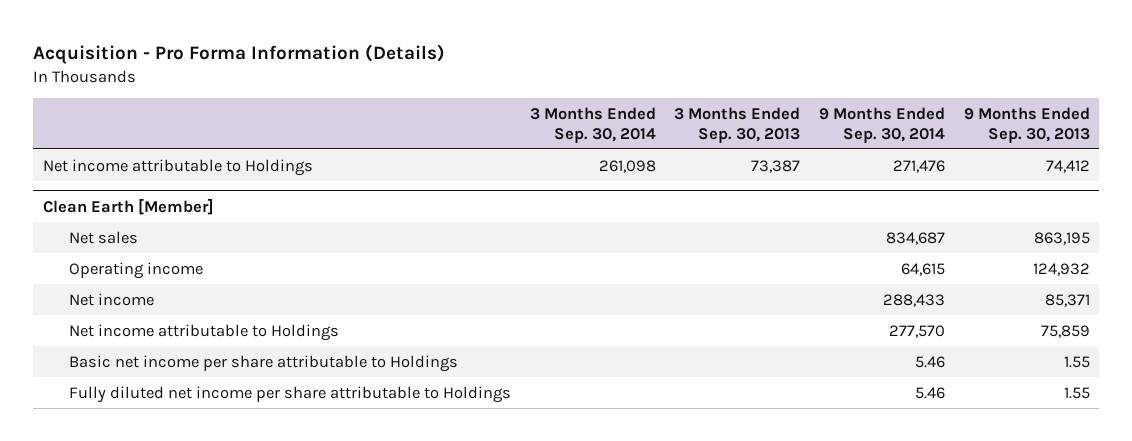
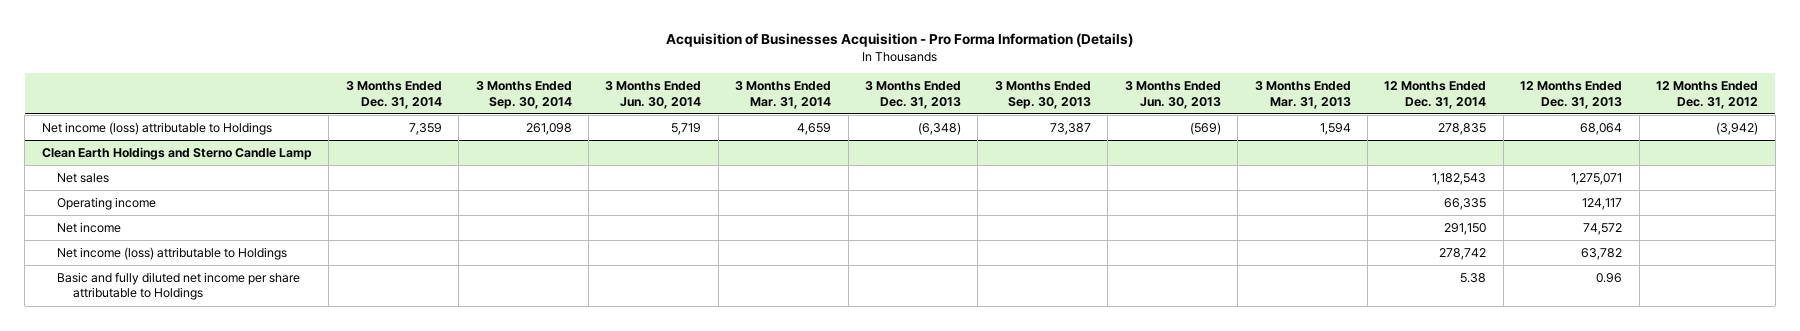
- Acquisition - Pro Forma Information (Details)
+ Acquisition of Businesses Acquisition - Pro Forma Information (Details)
- | 3 Months Ended Sep. 30, 2014 | 3 Months Ended Sep. 30, 2013 | 9 Months Ended Sep. 30, 2014 | 9 Months Ended Sep. 30, 2013
+ | 3 Months Ended Dec. 31, 2014 | 3 Months Ended Sep. 30, 2014 | 3 Months Ended Jun. 30, 2014 | 3 Months Ended Mar. 31, 2014 | 3 Months Ended Dec. 31, 2013 | 3 Months Ended Sep. 30, 2013 | 3 Months Ended Jun. 30, 2013 | 3 Months Ended Mar. 31, 2013 | 12 Months Ended Dec. 31, 2014 | 12 Months Ended Dec. 31, 2013 | 12 Months Ended Dec. 31, 2012
- Net income attributable to Holdings | 261,098 | 73,387 | 271,476 | 74,412
- Clean Earth [Member]
+ Net income (loss) attributable to Holdings | 7,359 | 261,098 | 5,719 | 4,659 | (6,348) | 73,387 | (569) | 1,594 | 278,835 | 68,064 | (3,942)
+ Clean Earth Holdings and Sterno Candle Lamp
- Net income attributable to Holdings | | | 277,570 | 75,859
- Basic net income per share attributable to Holdings | | | 5.46 | 1.55
- Fully diluted net income per share attributable to Holdings | | | 5.46 | 1.55
+ Net income (loss) attributable to Holdings | | | | | | | | | 278,742 | 63,782 |
+ Basic and fully diluted net income per share attributable to Holdings | | | | | | | | | 5.38 | 0.96 |

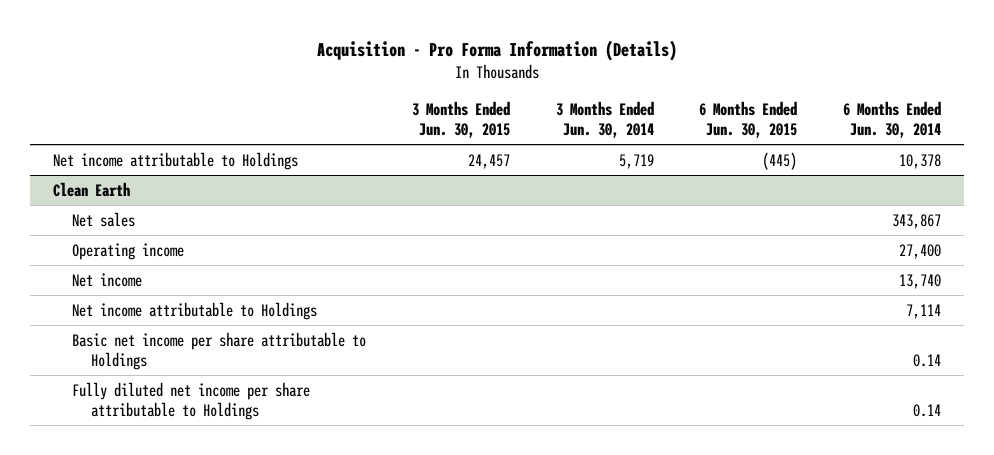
- Acquisition of Businesses Acquisition - Pro Forma Information (Details)
+ Acquisition - Pro Forma Information (Details)
- | 3 Months Ended Dec. 31, 2014 | 3 Months Ended Sep. 30, 2014 | 3 Months Ended Jun. 30, 2014 | 3 Months Ended Mar. 31, 2014 | 3 Months Ended Dec. 31, 2013 | 3 Months Ended Sep. 30, 2013 | 3 Months Ended Jun. 30, 2013 | 3 Months Ended Mar. 31, 2013 | 12 Months Ended Dec. 31, 2014 | 12 Months Ended Dec. 31, 2013 | 12 Months Ended Dec. 31, 2012
+ | 3 Months Ended Jun. 30, 2015 | 3 Months Ended Jun. 30, 2014 | 6 Months Ended Jun. 30, 2015 | 6 Months Ended Jun. 30, 2014
- Net income (loss) attributable to Holdings | 7,359 | 261,098 | 5,719 | 4,659 | (6,348) | 73,387 | (569) | 1,594 | 278,835 | 68,064 | (3,942)
- Clean Earth Holdings and Sterno Candle Lamp
- Net sales | | | | | | | | | 1,182,543 | 1,275,071 |
- Operating income | | | | | | | | | 66,335 | 124,117 |
- Net income | | | | | | | | | 291,150 | 74,572 |
- Net income (loss) attributable to Holdings | | | | | | | | | 278,742 | 63,782 |
- Basic and fully diluted net income per share attributable to Holdings | | | | | | | | | 5.38 | 0.96 |
+ Net income attributable to Holdings | 24,457 | 5,719 | (445) | 10,378
+ Clean Earth
+ Net sales | | | | 343,867
+ Operating income | | | | 27,400
+ Net income | | | | 13,740
+ Net income attributable to Holdings | | | | 7,114
+ Basic net income per share attributable to Holdings | | | | 0.14
+ Fully diluted net income per share attributable to Holdings | | | | 0.14

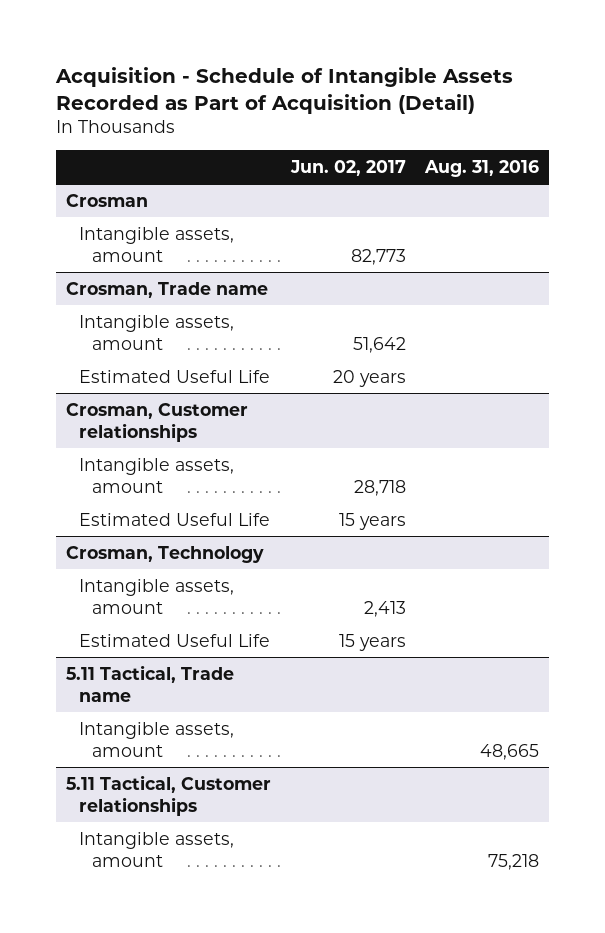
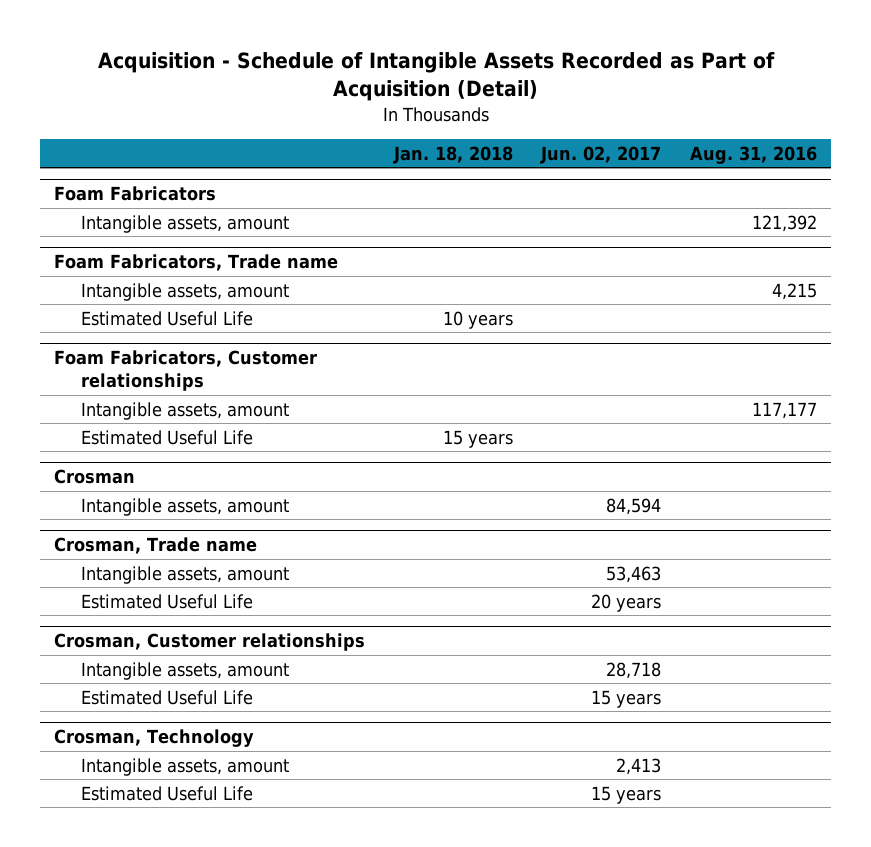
- | Jun. 02, 2017 | Aug. 31, 2016
+ | Jan. 18, 2018 | Jun. 02, 2017 | Aug. 31, 2016
+ Foam Fabricators
+ Intangible assets, amount | | | 121,392
+ Foam Fabricators, Trade name
+ Intangible assets, amount | | | 4,215
+ Estimated Useful Life | 10 years | |
+ Foam Fabricators, Customer relationships
+ Intangible assets, amount | | | 117,177
+ Estimated Useful Life | 15 years | |
@ Crosman
- Intangible assets, amount | 82,773 |
+ Intangible assets, amount | | 84,594 |
@ Crosman, Trade name
- Intangible assets, amount | 51,642 |
+ Intangible assets, amount | | 53,463 |
- 5.11 Tactical, Trade name
- Intangible assets, amount | | 48,665
- 5.11 Tactical, Customer relationships
- Intangible assets, amount | | 75,218

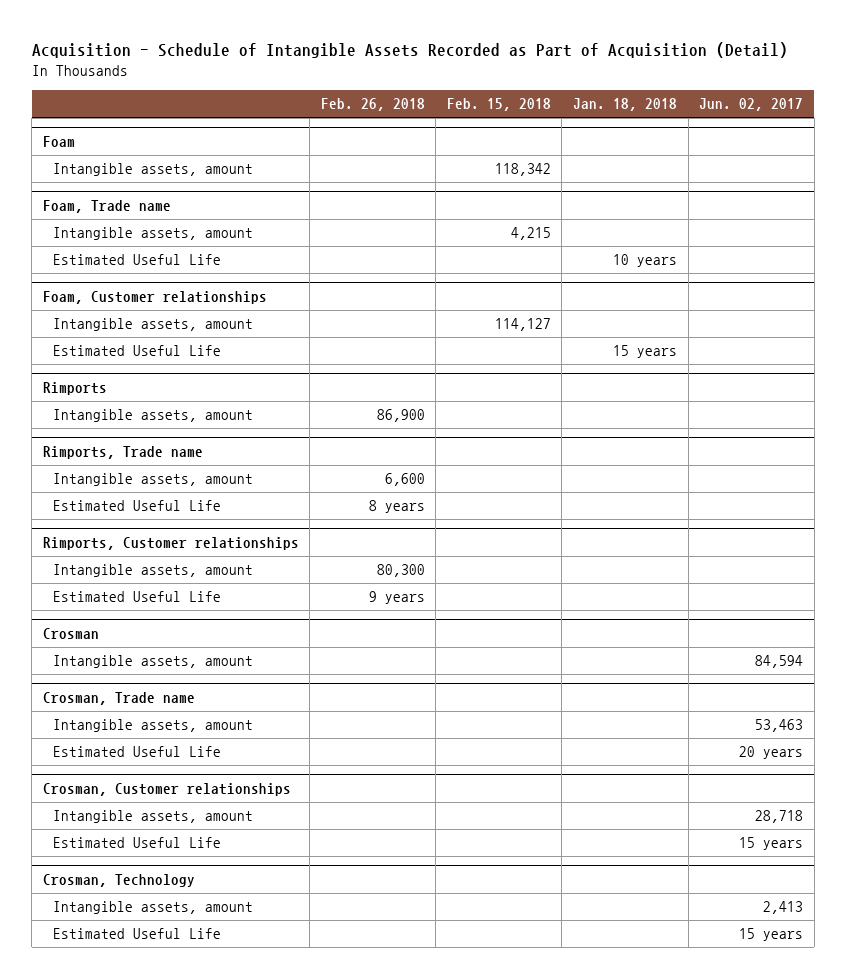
- | Jan. 18, 2018 | Jun. 02, 2017 | Aug. 31, 2016
+ | Feb. 26, 2018 | Feb. 15, 2018 | Jan. 18, 2018 | Jun. 02, 2017
- Foam Fabricators
+ Foam
- Foam Fabricators, Trade name
+ Foam, Trade name
- Foam Fabricators, Customer relationships
+ Foam, Customer relationships
+ Rimports
+ Intangible assets, amount | 86,900 | | |
+ Rimports, Trade name
+ Intangible assets, amount | 6,600 | | |
+ Estimated Useful Life | 8 years | | |
+ Rimports, Customer relationships
+ Intangible assets, amount | 80,300 | | |
+ Estimated Useful Life | 9 years | | |

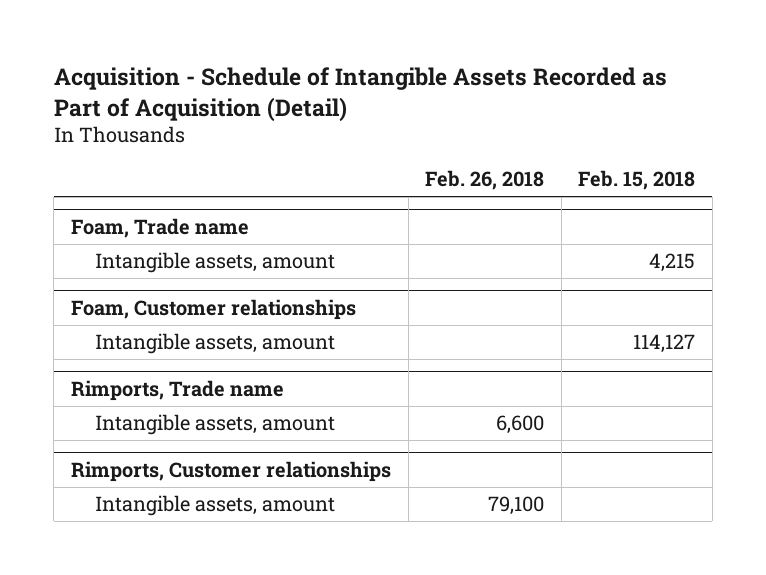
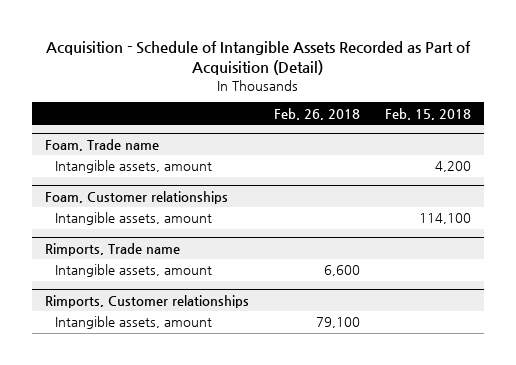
@ Foam, Trade name
- Intangible assets, amount | | 4,215
+ Intangible assets, amount | | 4,200
@ Foam, Customer relationships
- Intangible assets, amount | | 114,127
+ Intangible assets, amount | | 114,100

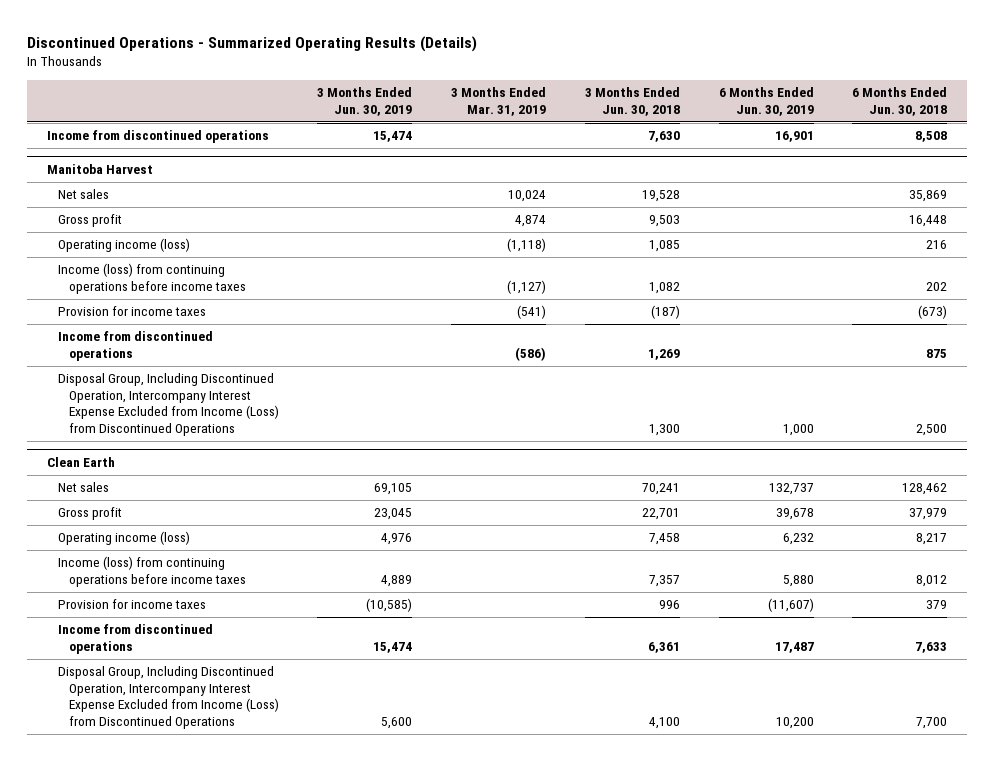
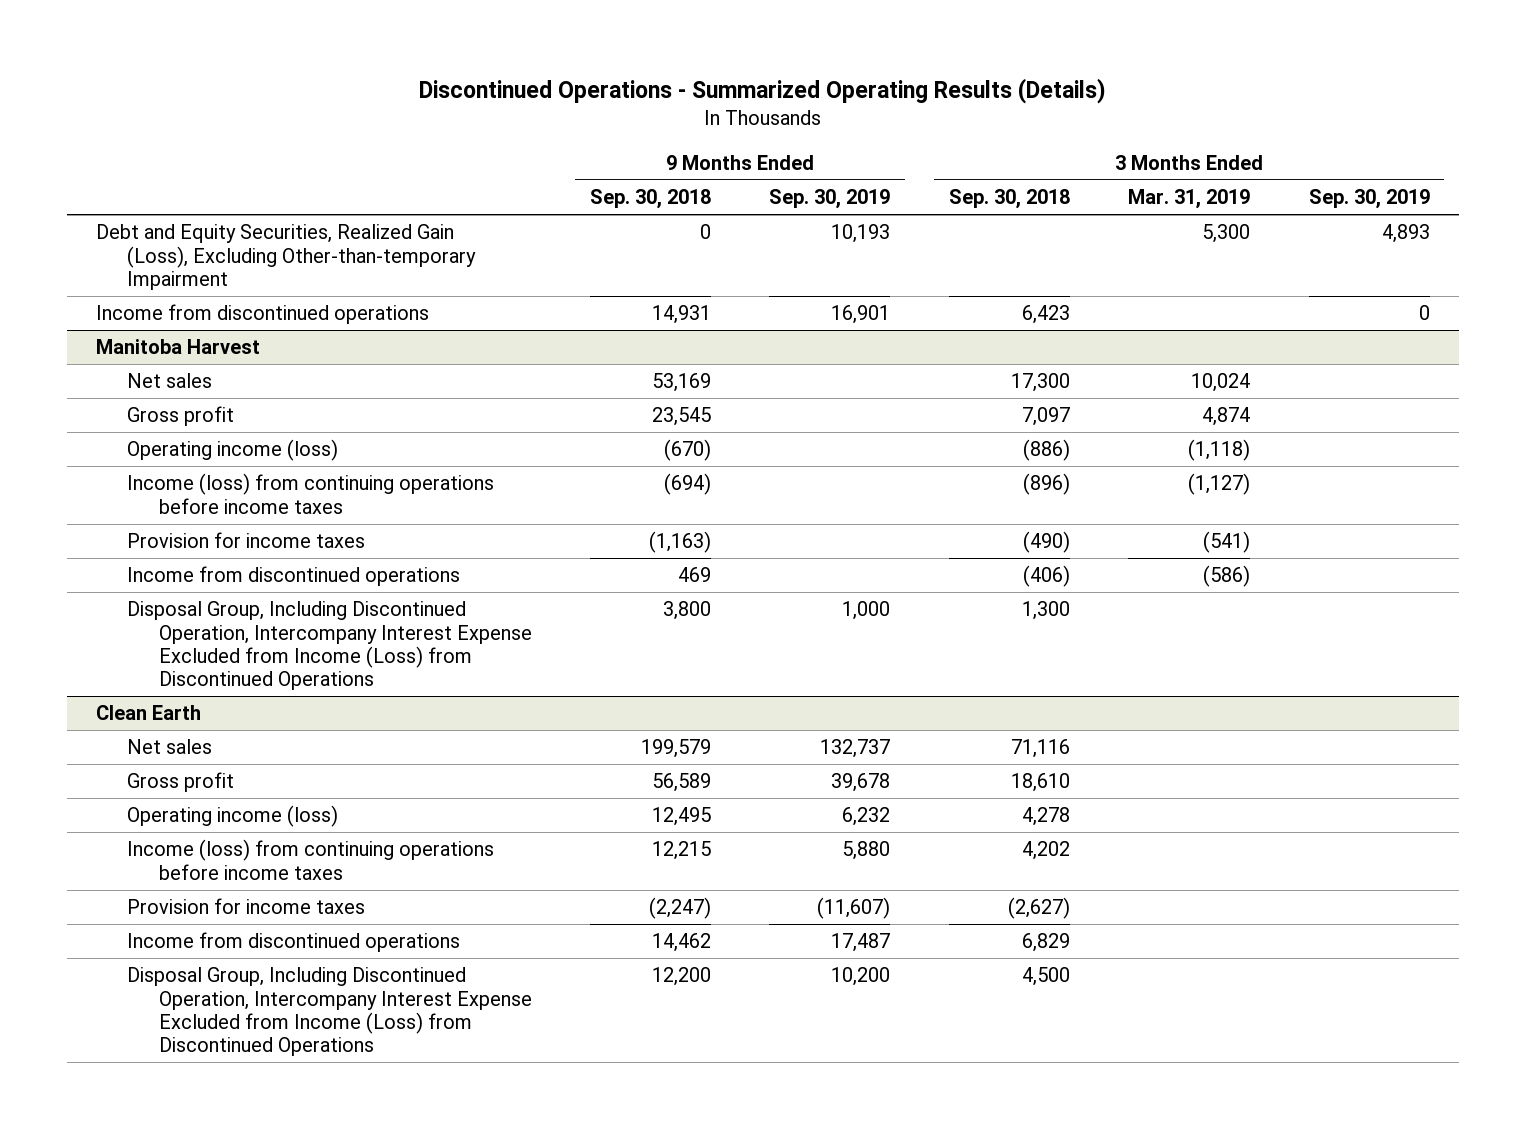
- | 3 Months Ended Jun. 30, 2019 | 3 Months Ended Mar. 31, 2019 | 3 Months Ended Jun. 30, 2018 | 6 Months Ended Jun. 30, 2019 | 6 Months Ended Jun. 30, 2018
+ | 9 Months Ended Sep. 30, 2018 | 9 Months Ended Sep. 30, 2019 | 3 Months Ended Sep. 30, 2018 | 3 Months Ended Mar. 31, 2019 | 3 Months Ended Sep. 30, 2019
+ Debt and Equity Securities, Realized Gain (Loss), Excluding Other-than-temporary Impairment | 0 | 10,193 | | 5,300 | 4,893

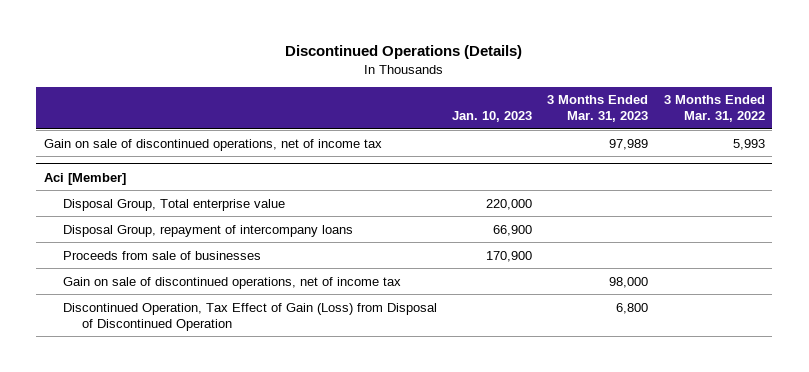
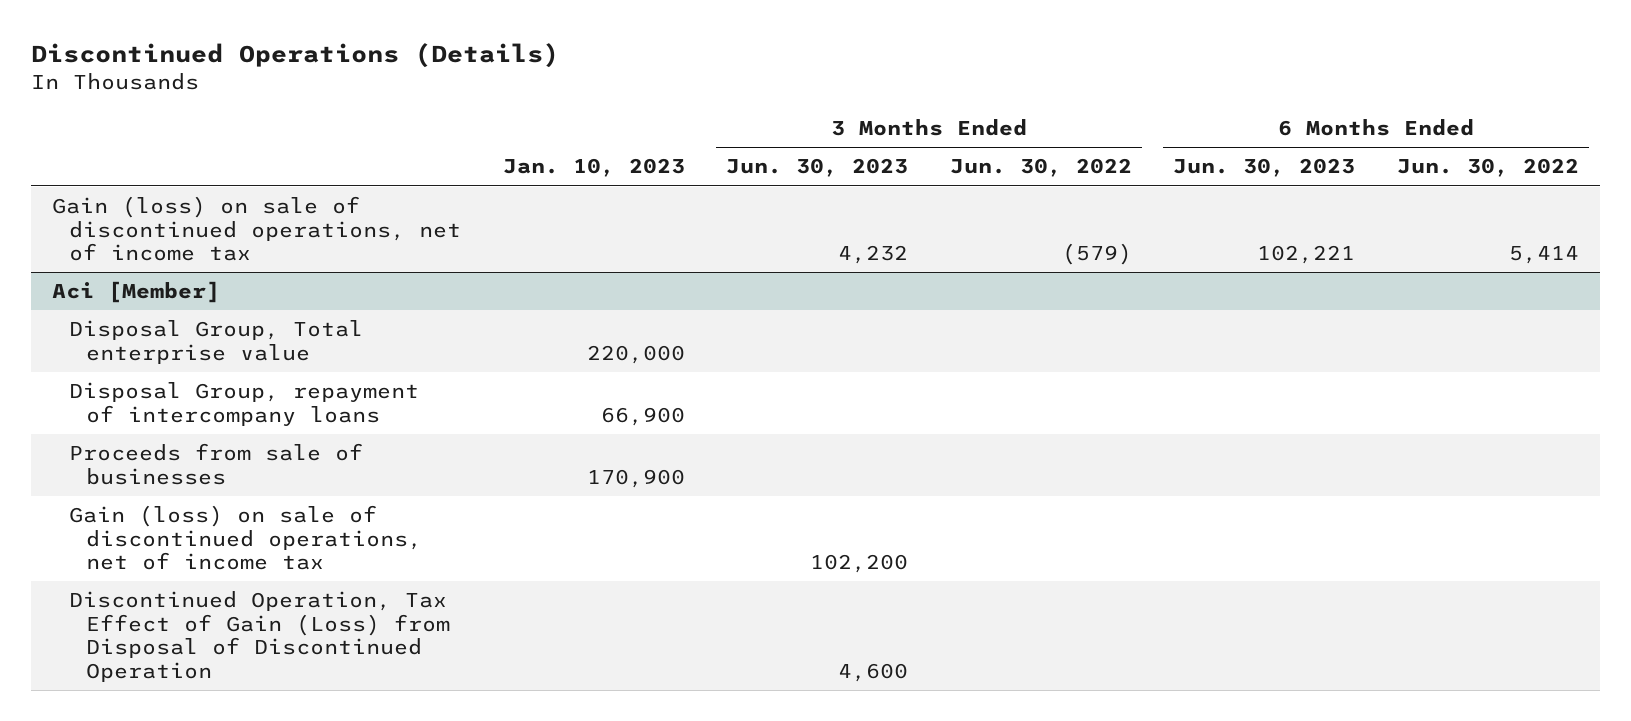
- | Jan. 10, 2023 | 3 Months Ended Mar. 31, 2023 | 3 Months Ended Mar. 31, 2022
+ | Jan. 10, 2023 | 3 Months Ended Jun. 30, 2023 | 3 Months Ended Jun. 30, 2022 | 6 Months Ended Jun. 30, 2023 | 6 Months Ended Jun. 30, 2022
- Gain on sale of discontinued operations, net of income tax | | 97,989 | 5,993
+ Gain (loss) on sale of discontinued operations, net of income tax | | 4,232 | (579) | 102,221 | 5,414
@ Aci [Member]
- Gain on sale of discontinued operations, net of income tax | | 98,000 |
+ Gain (loss) on sale of discontinued operations, net of income tax | | 102,200 | | |

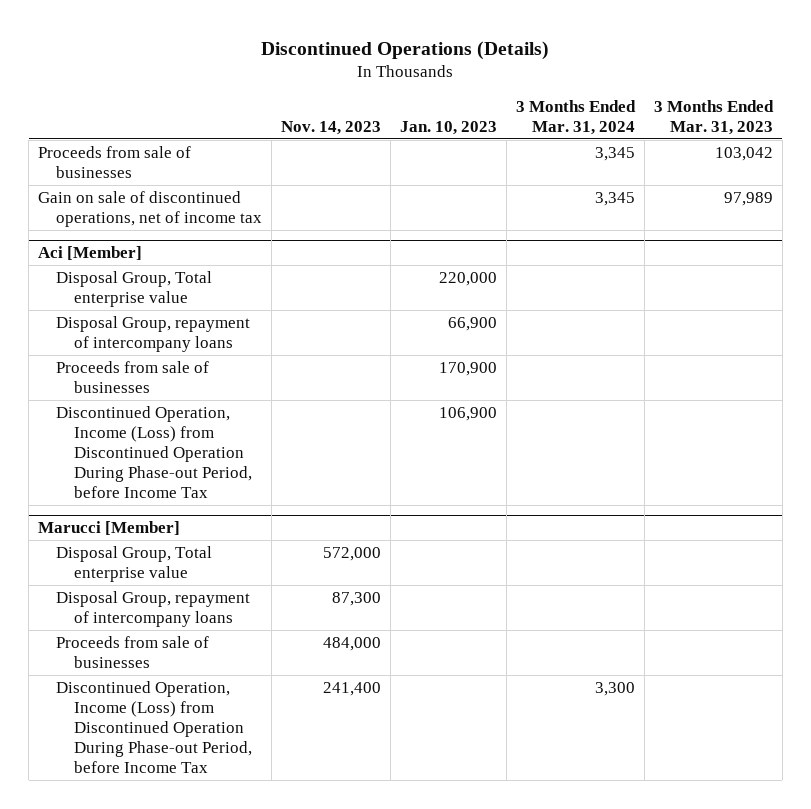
- | Jan. 10, 2023 | 3 Months Ended Jun. 30, 2023 | 3 Months Ended Jun. 30, 2022 | 6 Months Ended Jun. 30, 2023 | 6 Months Ended Jun. 30, 2022
+ | Nov. 14, 2023 | Jan. 10, 2023 | 3 Months Ended Mar. 31, 2024 | 3 Months Ended Mar. 31, 2023
- Gain (loss) on sale of discontinued operations, net of income tax | | 4,232 | (579) | 102,221 | 5,414
+ Proceeds from sale of businesses | | | 3,345 | 103,042
+ Gain on sale of discontinued operations, net of income tax | | | 3,345 | 97,989
@ Aci [Member]
- Gain (loss) on sale of discontinued operations, net of income tax | | 102,200 | | |
- Discontinued Operation, Tax Effect of Gain (Loss) from Disposal of Discontinued Operation | | 4,600 | | |
+ Discontinued Operation, Income (Loss) from Discontinued Operation During Phase-out Period, before Income Tax | | 106,900 | |
+ Marucci [Member]
+ Disposal Group, Total enterprise value | 572,000 | | |
+ Disposal Group, repayment of intercompany loans | 87,300 | | |
+ Proceeds from sale of businesses | 484,000 | | |
+ Discontinued Operation, Income (Loss) from Discontinued Operation During Phase-out Period, before Income Tax | 241,400 | | 3,300 |

